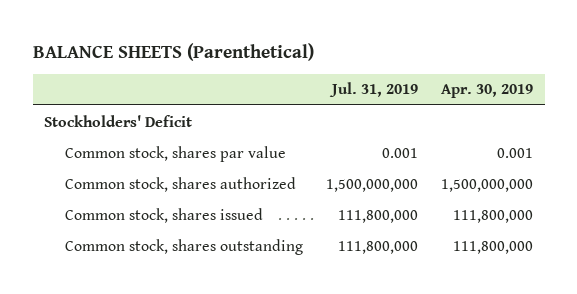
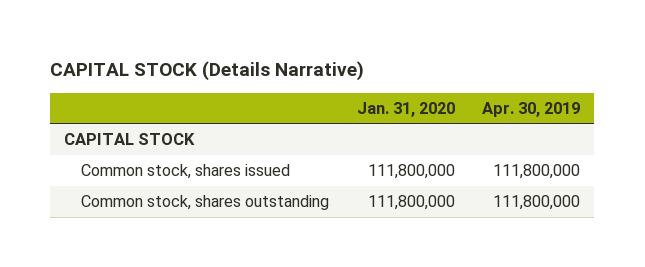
- BALANCE SHEETS (Parenthetical)
+ CAPITAL STOCK (Details Narrative)
- | Jul. 31, 2019 | Apr. 30, 2019
+ | Jan. 31, 2020 | Apr. 30, 2019
- Stockholders' Deficit
- Common stock, shares par value | 0.001 | 0.001
- Common stock, shares authorized | 1,500,000,000 | 1,500,000,000
+ CAPITAL STOCK

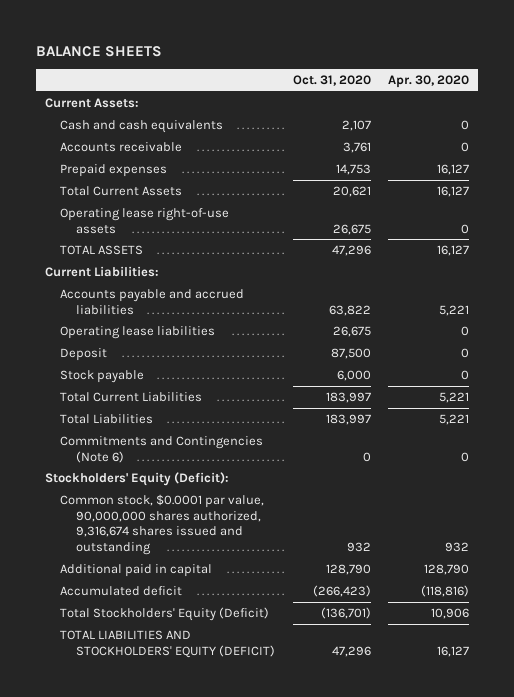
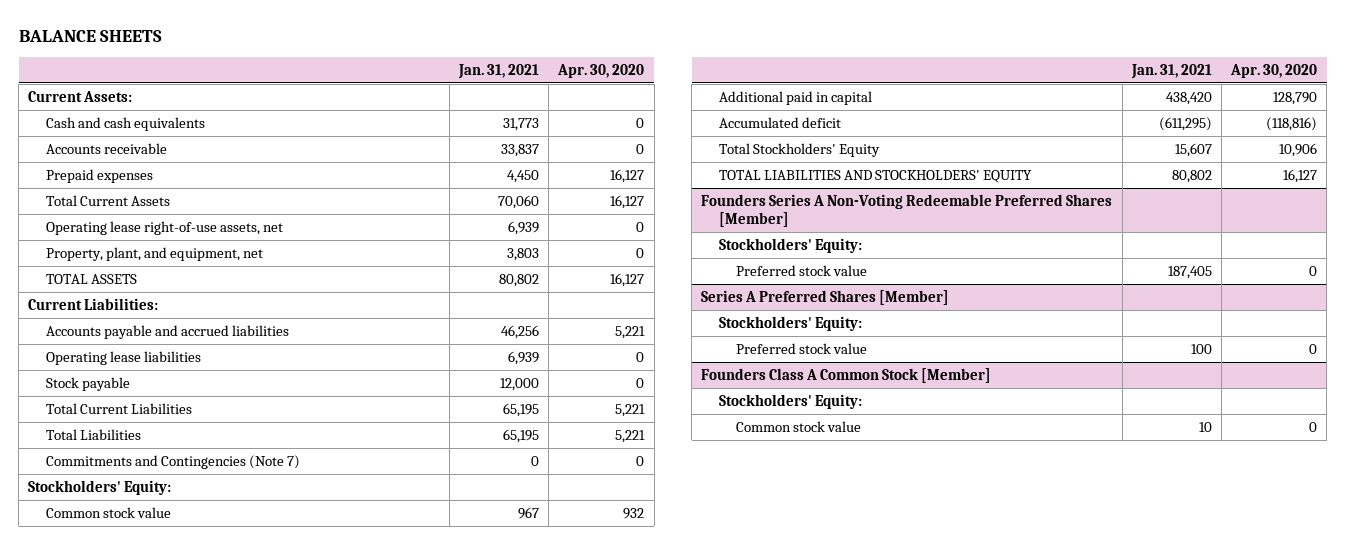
- | Oct. 31, 2020 | Apr. 30, 2020
+ | Jan. 31, 2021 | Apr. 30, 2020
- Operating lease right-of-use assets | 26,675 | 0
+ Operating lease right-of-use assets, net | 6,939 | 0
+ Property, plant, and equipment, net | 3,803 | 0
- Deposit | 87,500 | 0
- Commitments and Contingencies (Note 6) | 0 | 0
- Stockholders' Equity (Deficit):
- Common stock, $0.0001 par value, 90,000,000 shares authorized, 9,316,674 shares issued and outstanding | 932 | 932
+ Commitments and Contingencies (Note 7) | 0 | 0
+ Stockholders' Equity:
+ Common stock value | 967 | 932
- Total Stockholders' Equity (Deficit) | (136,701) | 10,906
- TOTAL LIABILITIES AND STOCKHOLDERS' EQUITY (DEFICIT) | 47,296 | 16,127
+ Total Stockholders' Equity | 15,607 | 10,906
+ TOTAL LIABILITIES AND STOCKHOLDERS' EQUITY | 80,802 | 16,127
+ Founders Series A Non-Voting Redeemable Preferred Shares [Member]
+ Stockholders' Equity:
+ Preferred stock value | 187,405 | 0
+ Series A Preferred Shares [Member]
+ Stockholders' Equity:
+ Preferred stock value | 100 | 0
+ Founders Class A Common Stock [Member]
+ Stockholders' Equity:
+ Common stock value | 10 | 0

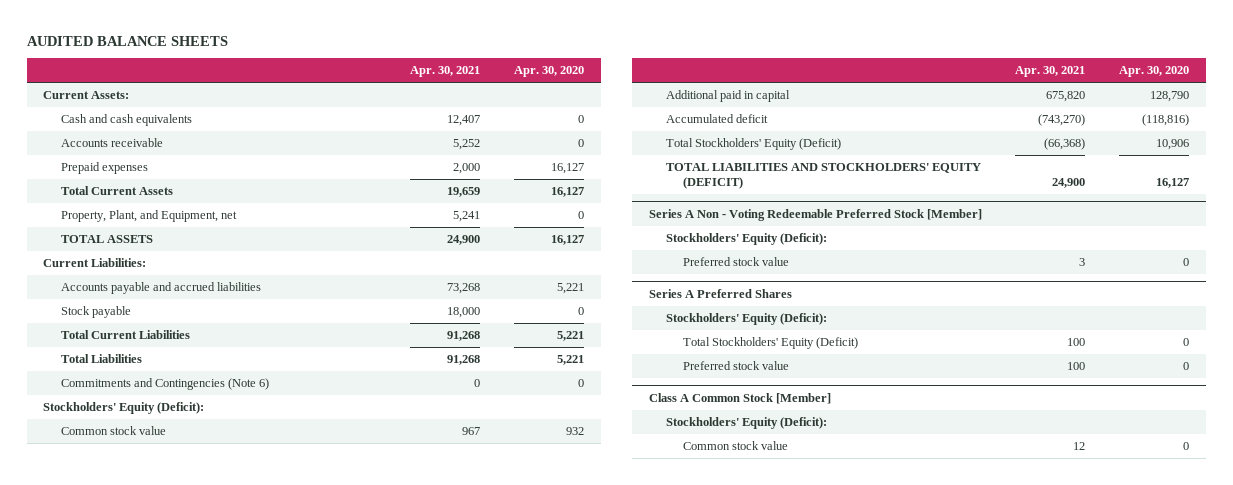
- BALANCE SHEETS
+ AUDITED BALANCE SHEETS
- | Jan. 31, 2021 | Apr. 30, 2020
+ | Apr. 30, 2021 | Apr. 30, 2020
- Operating lease right-of-use assets, net | 6,939 | 0
- Property, plant, and equipment, net | 3,803 | 0
+ Property, Plant, and Equipment, net | 5,241 | 0
- Operating lease liabilities | 6,939 | 0
- Commitments and Contingencies (Note 7) | 0 | 0
- Stockholders' Equity:
+ Commitments and Contingencies (Note 6) | 0 | 0
+ Stockholders' Equity (Deficit):
- Total Stockholders' Equity | 15,607 | 10,906
- TOTAL LIABILITIES AND STOCKHOLDERS' EQUITY | 80,802 | 16,127
- Founders Series A Non-Voting Redeemable Preferred Shares [Member]
- Stockholders' Equity:
+ Total Stockholders' Equity (Deficit) | (66,368) | 10,906
+ TOTAL LIABILITIES AND STOCKHOLDERS' EQUITY (DEFICIT) | 24,900 | 16,127
+ Series A Non - Voting Redeemable Preferred Stock [Member]
+ Stockholders' Equity (Deficit):
- Series A Preferred Shares [Member]
- Stockholders' Equity:
+ Series A Preferred Shares
+ Stockholders' Equity (Deficit):
+ Total Stockholders' Equity (Deficit) | 100 | 0
- Founders Class A Common Stock [Member]
- Stockholders' Equity:
+ Class A Common Stock [Member]
+ Stockholders' Equity (Deficit):

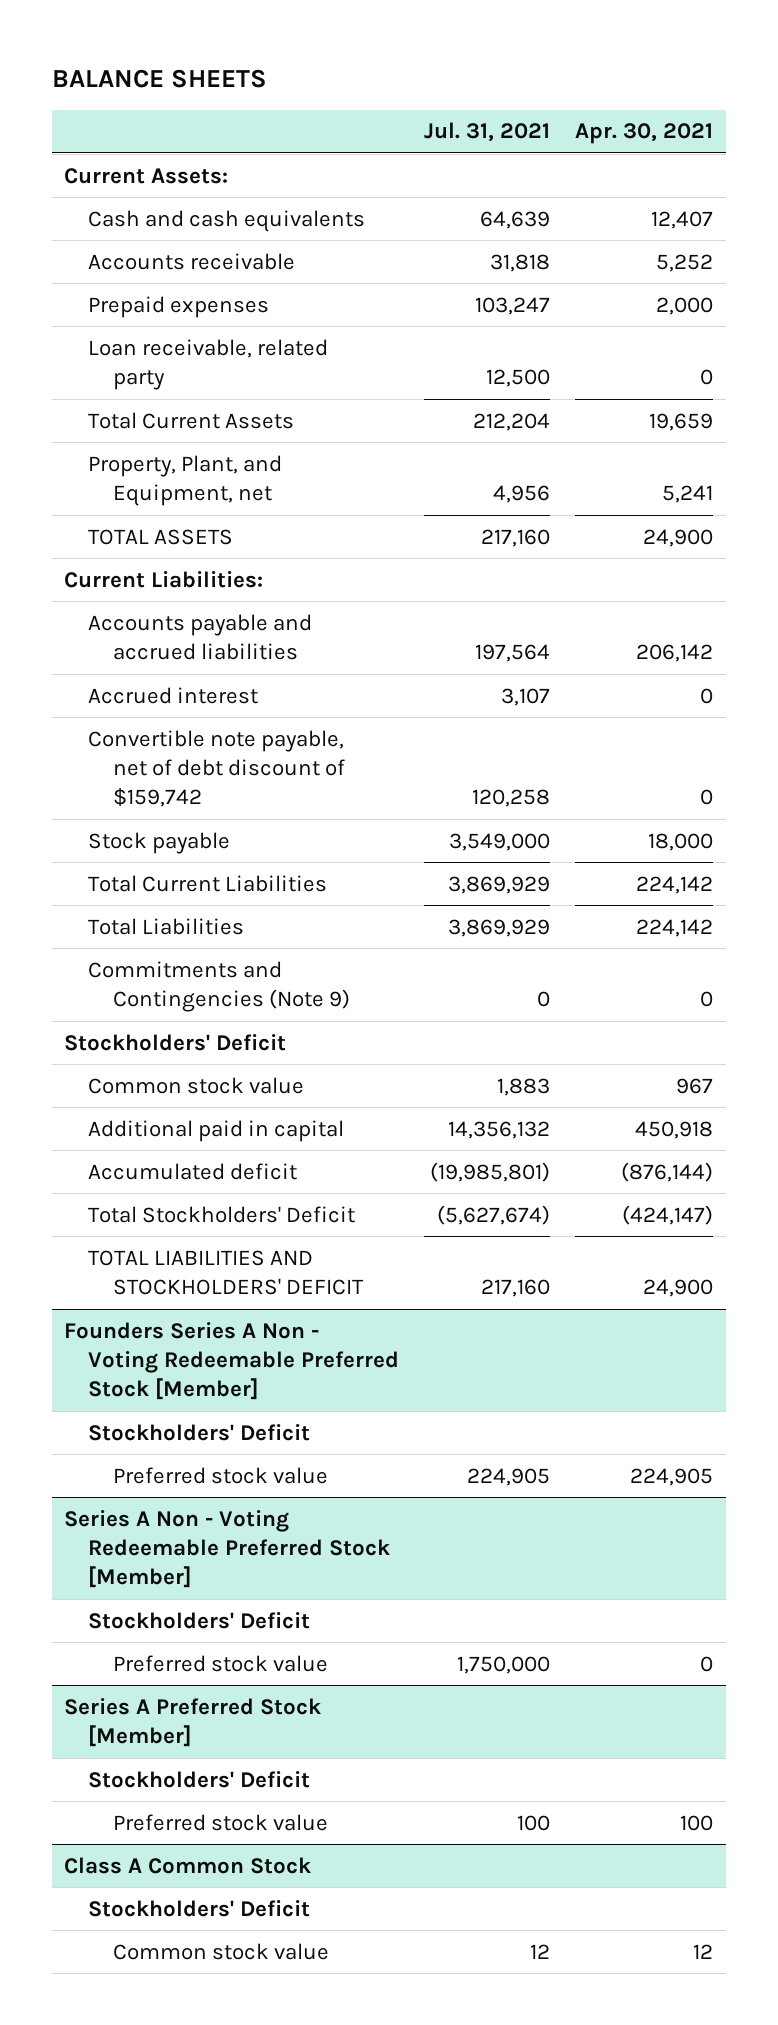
- AUDITED BALANCE SHEETS
+ BALANCE SHEETS
- | Apr. 30, 2021 | Apr. 30, 2020
+ | Jul. 31, 2021 | Apr. 30, 2021
+ Loan receivable, related party | 12,500 | 0
- Accounts payable and accrued liabilities | 73,268 | 5,221
+ Accounts payable and accrued liabilities | 197,564 | 206,142
+ Accrued interest | 3,107 | 0
+ Convertible note payable, net of debt discount of $159,742 | 120,258 | 0
- Total Current Liabilities | 91,268 | 5,221
- Total Liabilities | 91,268 | 5,221
- Commitments and Contingencies (Note 6) | 0 | 0
- Stockholders' Equity (Deficit):
+ Total Current Liabilities | 3,869,929 | 224,142
+ Total Liabilities | 3,869,929 | 224,142
+ Commitments and Contingencies (Note 9) | 0 | 0
+ Stockholders' Deficit
- Additional paid in capital | 675,820 | 128,790
- Accumulated deficit | (743,270) | (118,816)
- Total Stockholders' Equity (Deficit) | (66,368) | 10,906
- TOTAL LIABILITIES AND STOCKHOLDERS' EQUITY (DEFICIT) | 24,900 | 16,127
+ Additional paid in capital | 14,356,132 | 450,918
+ Accumulated deficit | (19,985,801) | (876,144)
+ Total Stockholders' Deficit | (5,627,674) | (424,147)
+ TOTAL LIABILITIES AND STOCKHOLDERS' DEFICIT | 217,160 | 24,900
+ Founders Series A Non - Voting Redeemable Preferred Stock [Member]
+ Stockholders' Deficit
+ Preferred stock value | 224,905 | 224,905
@ Series A Non - Voting Redeemable Preferred Stock [Member]
- Stockholders' Equity (Deficit):
- Preferred stock value | 3 | 0
- Series A Preferred Shares
- Stockholders' Equity (Deficit):
- Total Stockholders' Equity (Deficit) | 100 | 0
@ Series A Non - Voting Redeemable Preferred Stock [Member]
+ Stockholders' Deficit
+ Preferred stock value | 1,750,000 | 0
+ Series A Preferred Stock [Member]
+ Stockholders' Deficit
- Class A Common Stock [Member]
- Stockholders' Equity (Deficit):
+ Class A Common Stock
+ Stockholders' Deficit

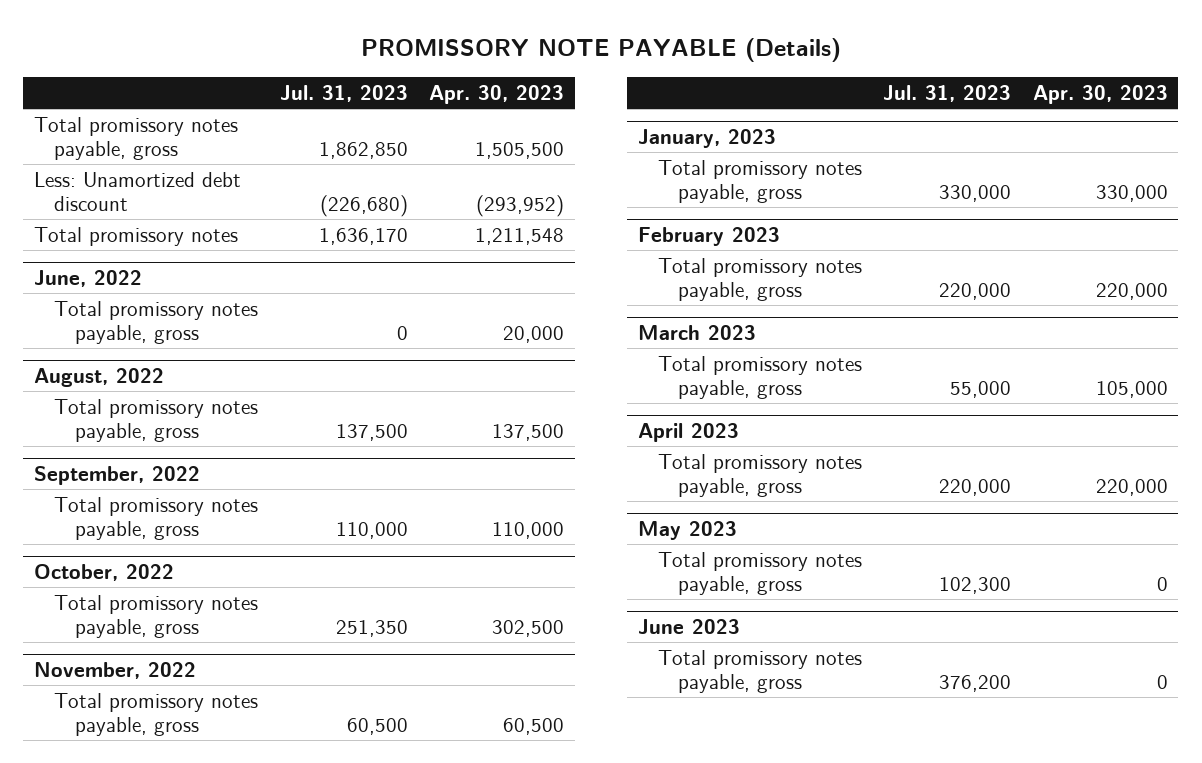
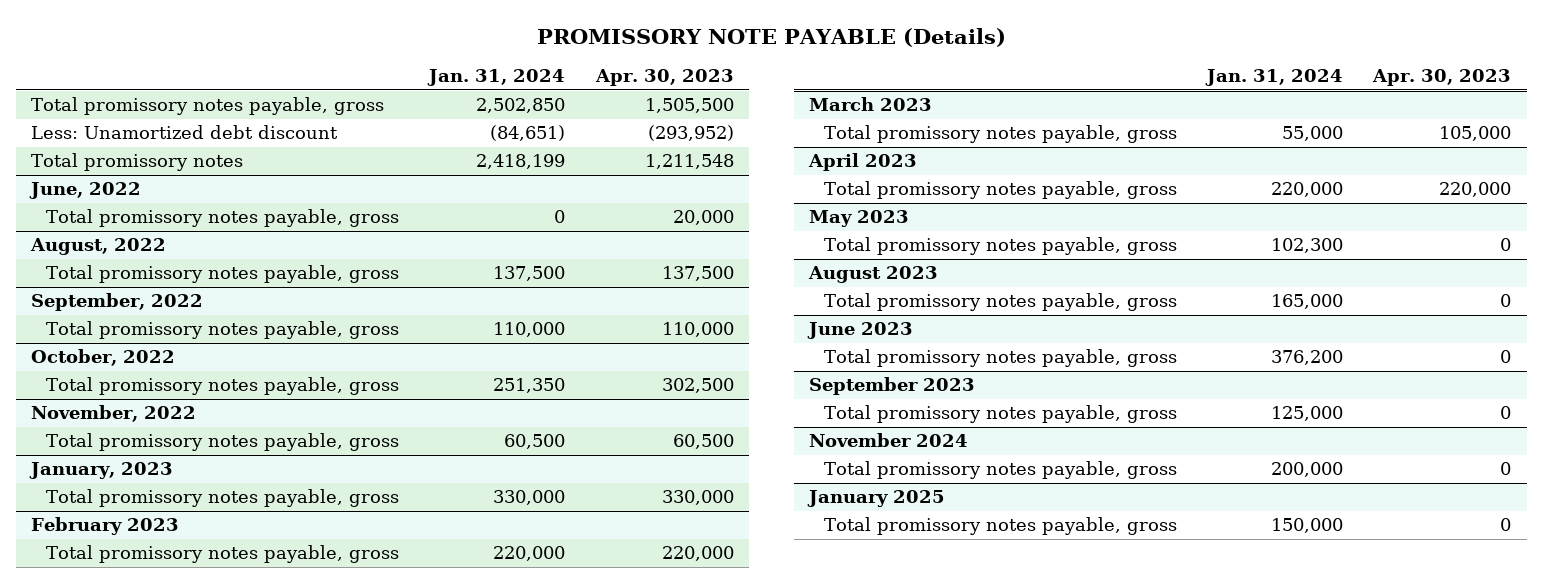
- | Jul. 31, 2023 | Apr. 30, 2023
+ | Jan. 31, 2024 | Apr. 30, 2023
+ August 2023
+ Total promissory notes payable, gross | 165,000 | 0
+ September 2023
+ Total promissory notes payable, gross | 125,000 | 0
+ November 2024
+ Total promissory notes payable, gross | 200,000 | 0
+ January 2025
+ Total promissory notes payable, gross | 150,000 | 0

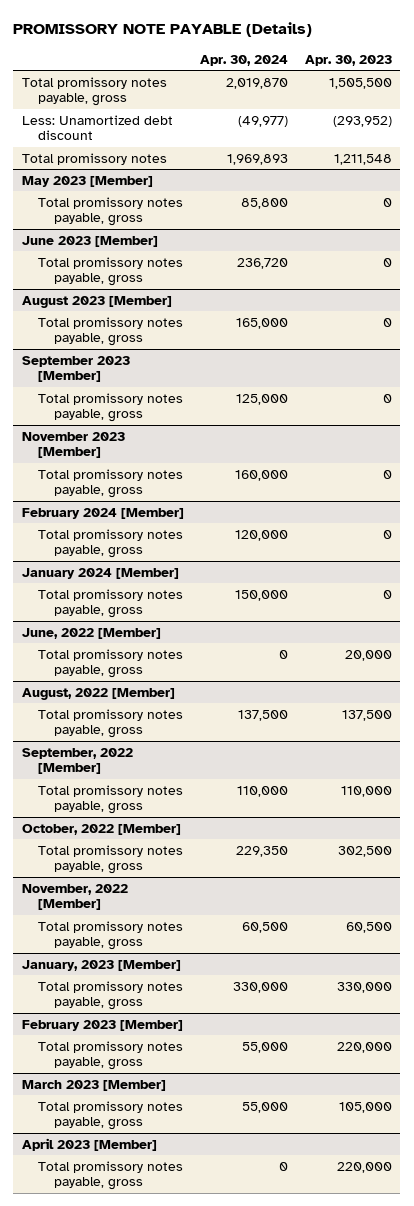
- | Jan. 31, 2024 | Apr. 30, 2023
+ | Apr. 30, 2024 | Apr. 30, 2023
- June, 2022
+ May 2023 [Member]
+ Total promissory notes payable, gross | 85,800 | 0
+ June 2023 [Member]
+ Total promissory notes payable, gross | 236,720 | 0
+ August 2023 [Member]
+ Total promissory notes payable, gross | 165,000 | 0
+ September 2023 [Member]
+ Total promissory notes payable, gross | 125,000 | 0
+ November 2023 [Member]
+ Total promissory notes payable, gross | 160,000 | 0
+ February 2024 [Member]
+ Total promissory notes payable, gross | 120,000 | 0
+ January 2024 [Member]
+ Total promissory notes payable, gross | 150,000 | 0
+ June, 2022 [Member]
- August, 2022
+ August, 2022 [Member]
- September, 2022
+ September, 2022 [Member]
- October, 2022
+ October, 2022 [Member]
- November, 2022
+ November, 2022 [Member]
- January, 2023
+ January, 2023 [Member]
- February 2023
+ February 2023 [Member]
- March 2023
+ March 2023 [Member]
- April 2023
+ April 2023 [Member]
- May 2023
- Total promissory notes payable, gross | 102,300 | 0
- August 2023
- Total promissory notes payable, gross | 165,000 | 0
- June 2023
- Total promissory notes payable, gross | 376,200 | 0
- September 2023
- Total promissory notes payable, gross | 125,000 | 0
- November 2024
- Total promissory notes payable, gross | 200,000 | 0
- January 2025
- Total promissory notes payable, gross | 150,000 | 0

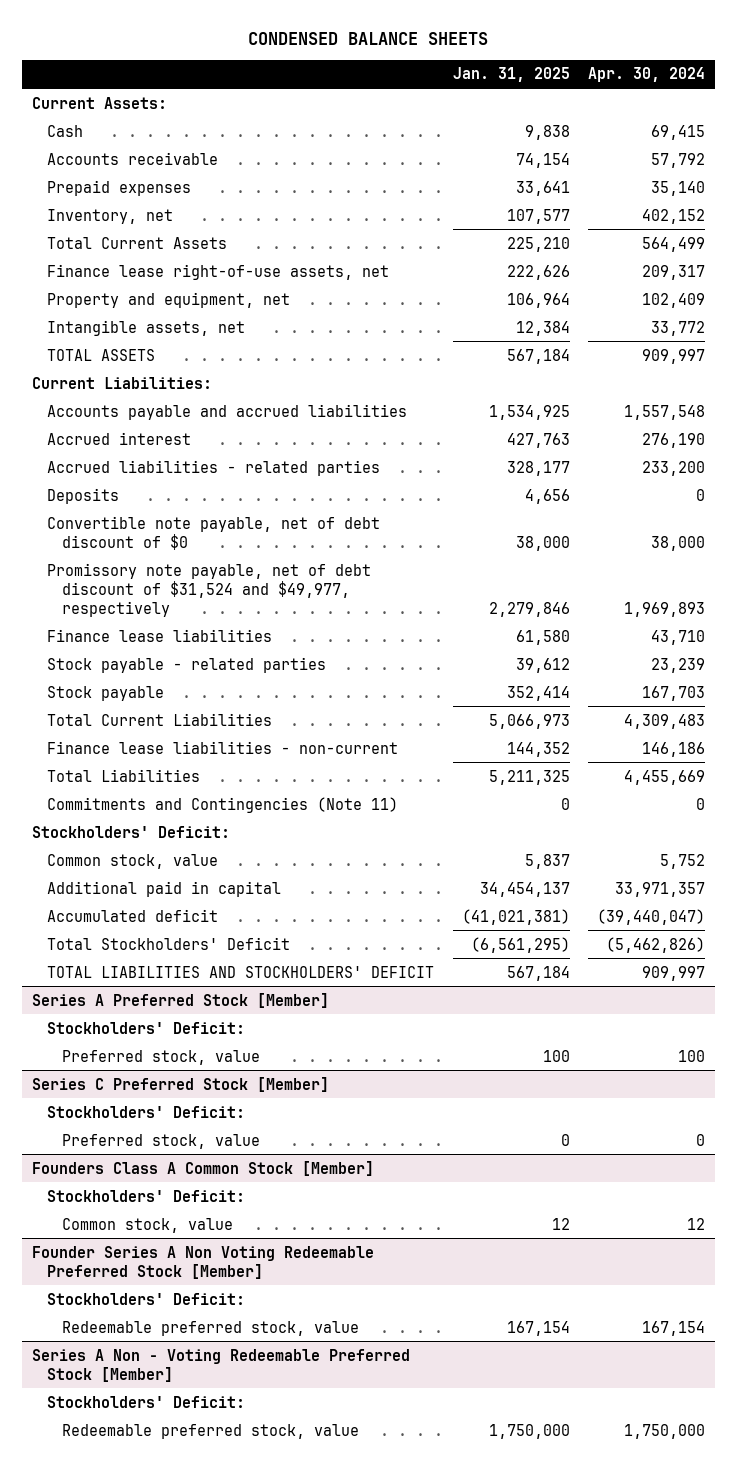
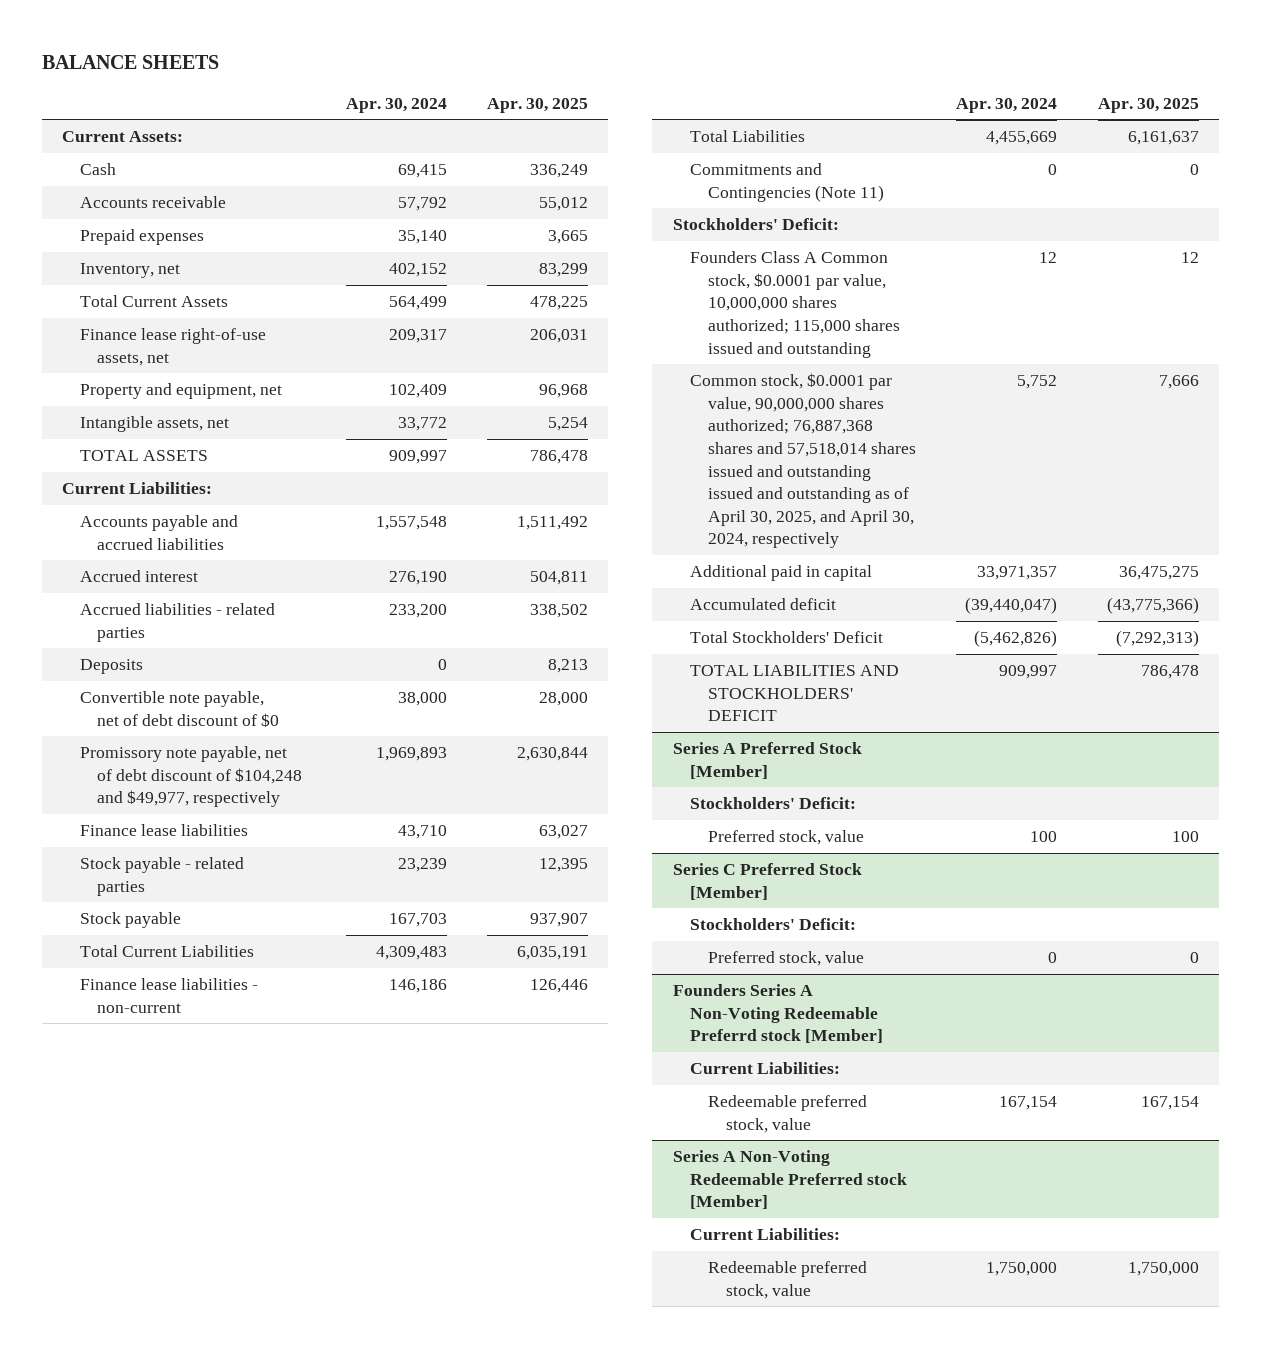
- CONDENSED BALANCE SHEETS
+ BALANCE SHEETS
- | Jan. 31, 2025 | Apr. 30, 2024
+ | Apr. 30, 2024 | Apr. 30, 2025
- Promissory note payable, net of debt discount of $31,524 and $49,977, respectively | 2,279,846 | 1,969,893
+ Promissory note payable, net of debt discount of $104,248 and $49,977, respectively | 1,969,893 | 2,630,844
- Common stock, value | 5,837 | 5,752
+ Founders Class A Common stock, $0.0001 par value, 10,000,000 shares authorized; 115,000 shares issued and outstanding | 12 | 12
+ Common stock, $0.0001 par value, 90,000,000 shares authorized; 76,887,368 shares and 57,518,014 shares issued and outstanding issued and outstanding as of April 30, 2025, and April 30, 2024, respectively | 5,752 | 7,666
- Founders Class A Common Stock [Member]
- Stockholders' Deficit:
- Common stock, value | 12 | 12
- Founder Series A Non Voting Redeemable Preferred Stock [Member]
- Stockholders' Deficit:
+ Founders Series A Non-Voting Redeemable Preferrd stock [Member]
+ Current Liabilities:
- Series A Non - Voting Redeemable Preferred Stock [Member]
- Stockholders' Deficit:
+ Series A Non-Voting Redeemable Preferred stock [Member]
+ Current Liabilities:

